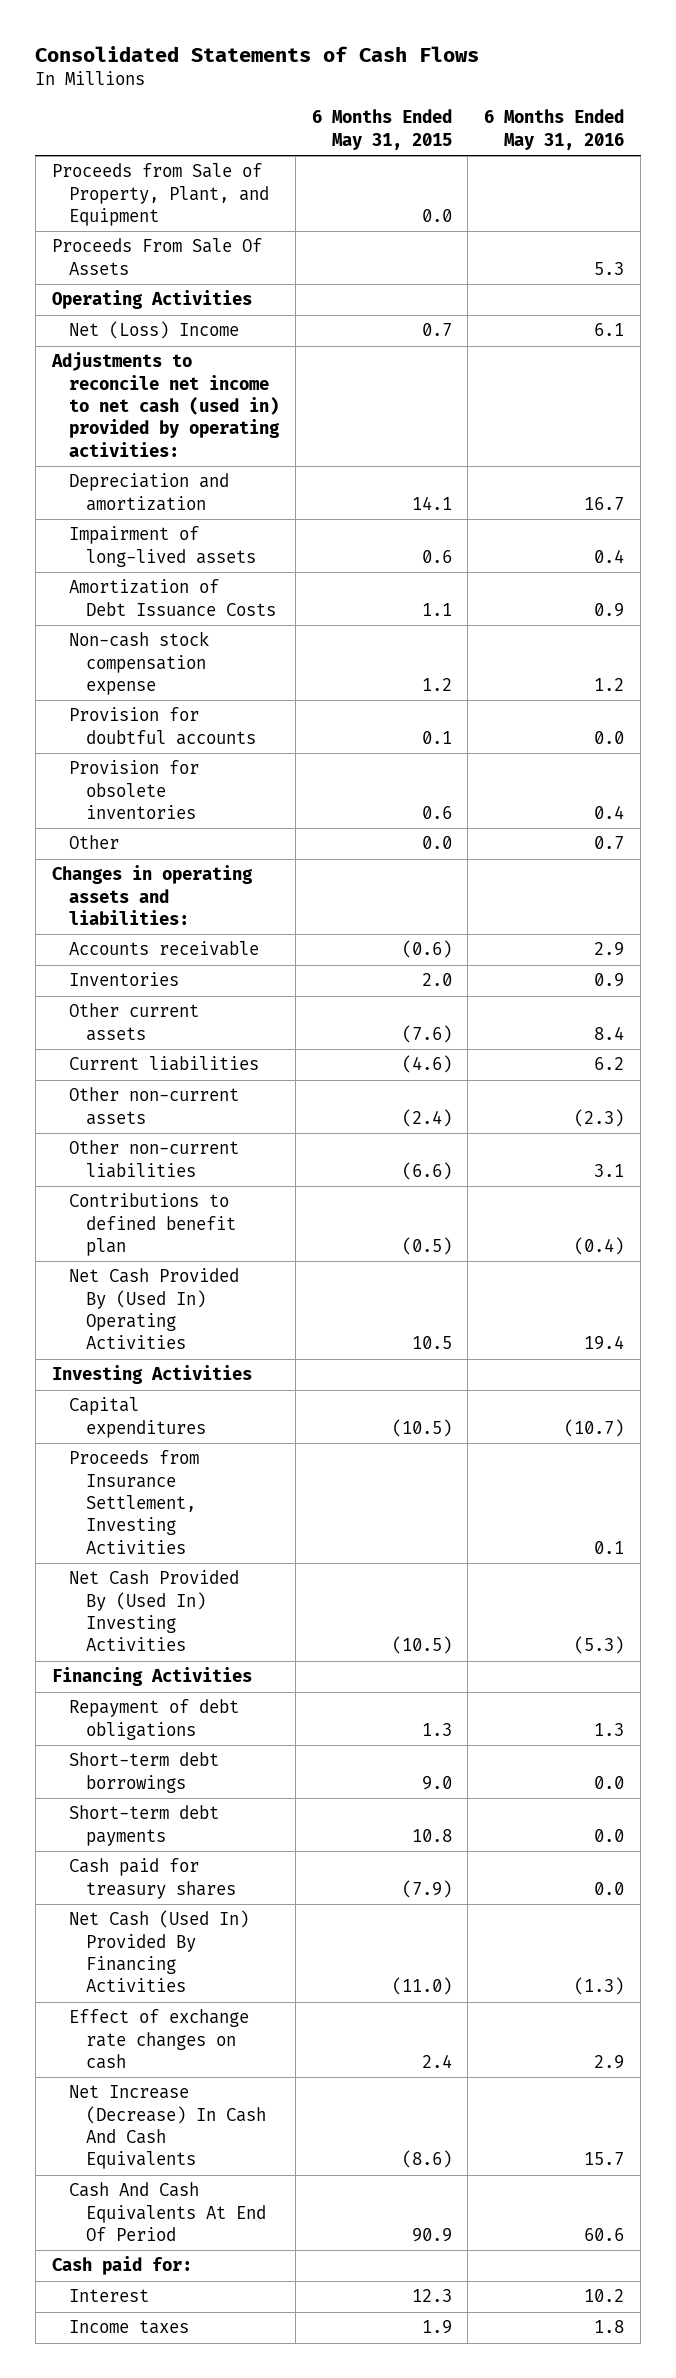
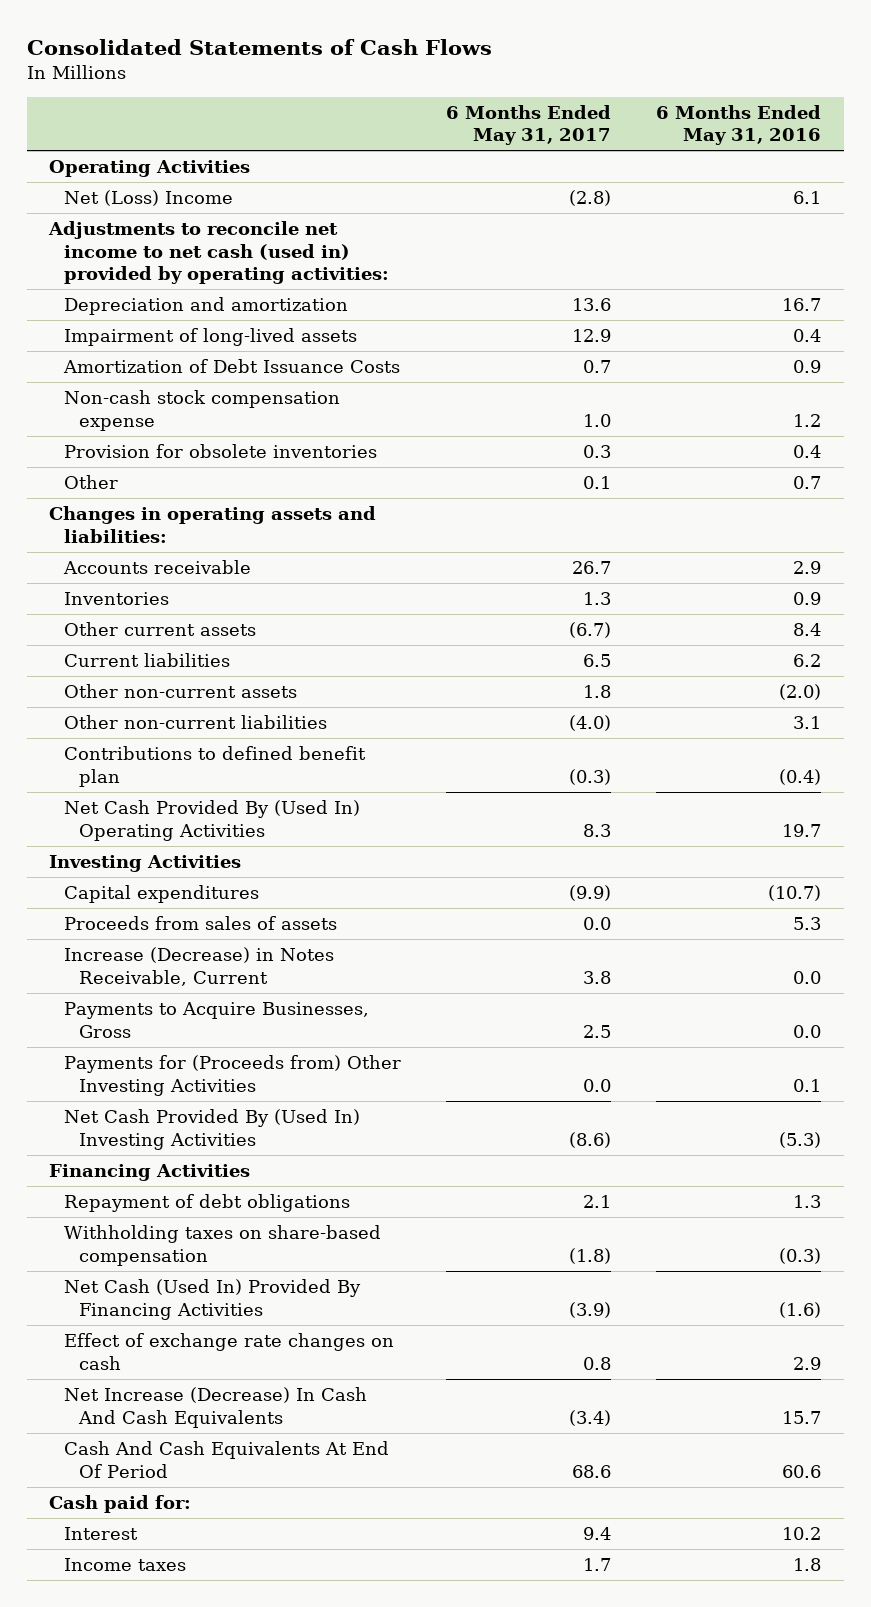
- | 6 Months Ended May 31, 2015 | 6 Months Ended May 31, 2016
+ | 6 Months Ended May 31, 2017 | 6 Months Ended May 31, 2016
- Proceeds from Sale of Property, Plant, and Equipment | 0.0 |
- Proceeds From Sale Of Assets | | 5.3
- Provision for doubtful accounts | 0.1 | 0.0
- Other non-current assets | (2.4) | (2.3)
+ Other non-current assets | 1.8 | (2.0)
- Net Cash Provided By (Used In) Operating Activities | 10.5 | 19.4
+ Net Cash Provided By (Used In) Operating Activities | 8.3 | 19.7
- Proceeds from Insurance Settlement, Investing Activities | | 0.1
+ Proceeds from sales of assets | 0.0 | 5.3
+ Increase (Decrease) in Notes Receivable, Current | 3.8 | 0.0
+ Payments to Acquire Businesses, Gross | 2.5 | 0.0
+ Payments for (Proceeds from) Other Investing Activities | 0.0 | 0.1
- Short-term debt borrowings | 9.0 | 0.0
- Short-term debt payments | 10.8 | 0.0
- Cash paid for treasury shares | (7.9) | 0.0
- Net Cash (Used In) Provided By Financing Activities | (11.0) | (1.3)
+ Withholding taxes on share-based compensation | (1.8) | (0.3)
+ Net Cash (Used In) Provided By Financing Activities | (3.9) | (1.6)

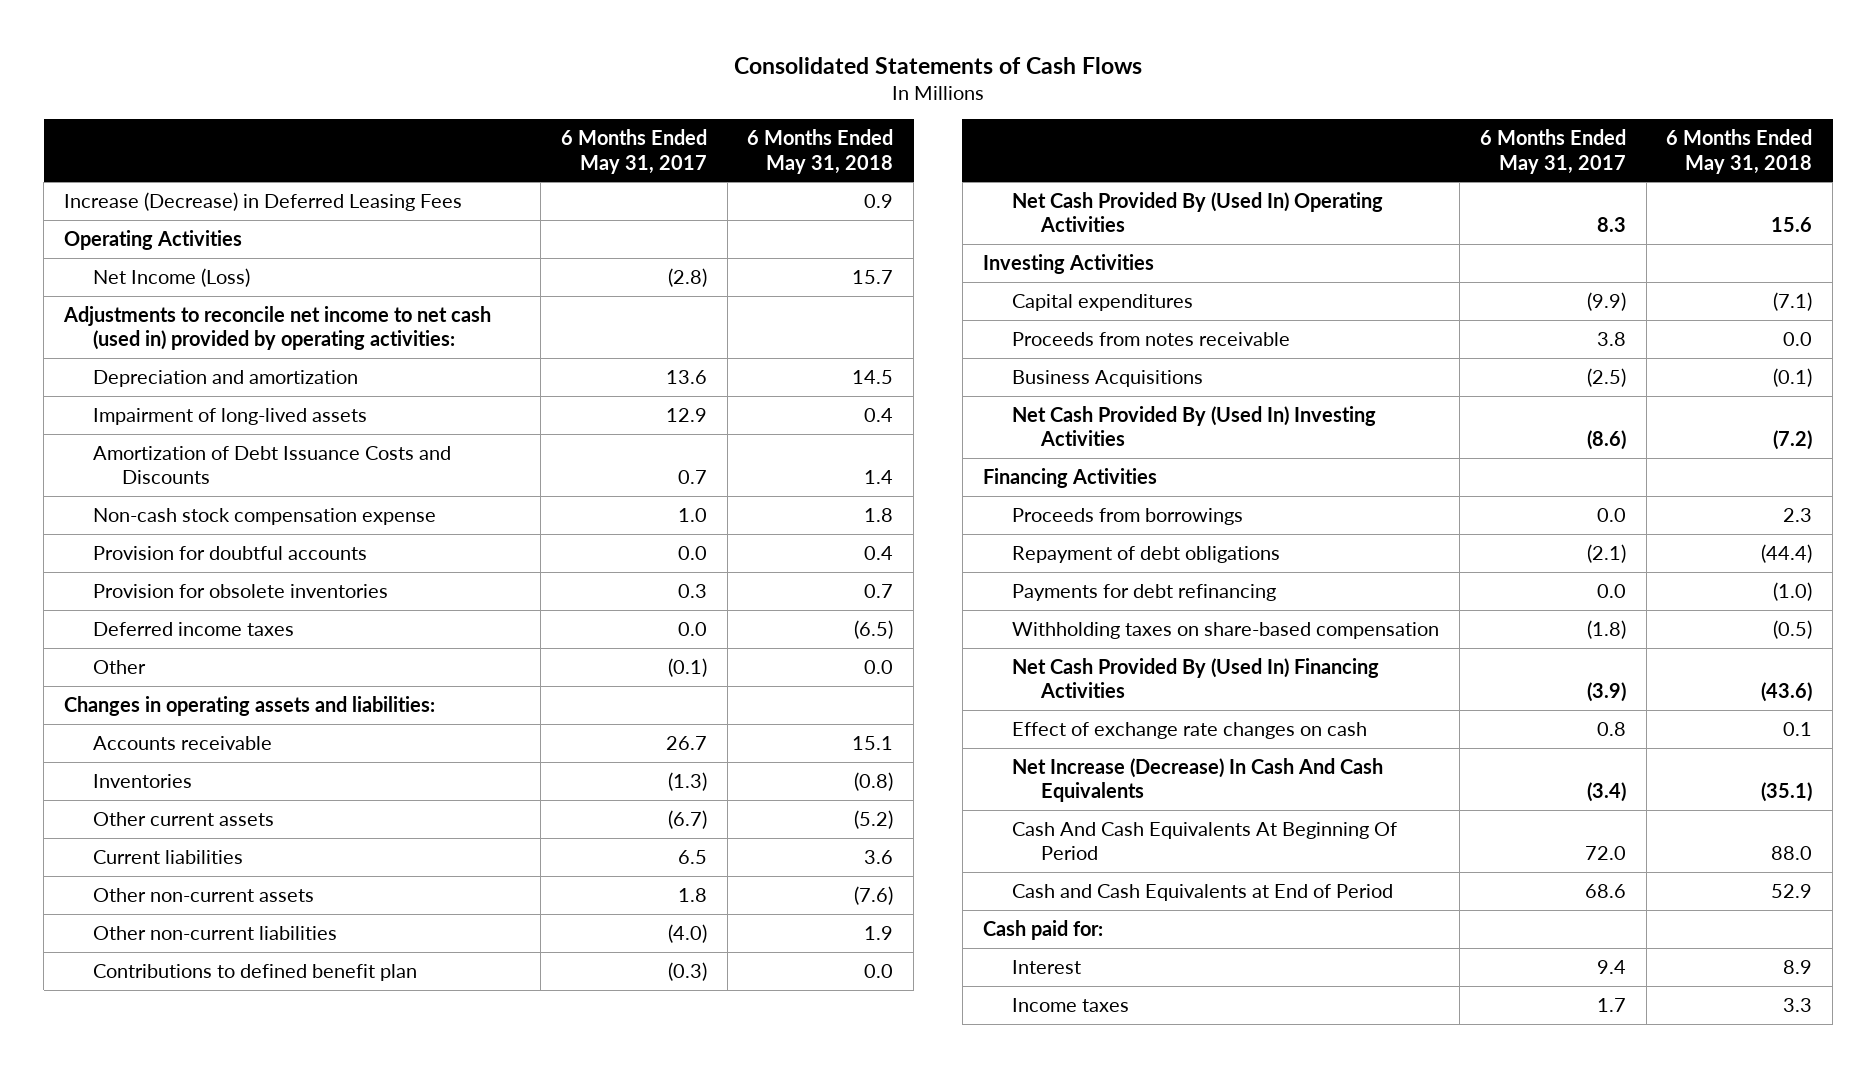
- | 6 Months Ended May 31, 2017 | 6 Months Ended May 31, 2016
+ | 6 Months Ended May 31, 2017 | 6 Months Ended May 31, 2018
+ Increase (Decrease) in Deferred Leasing Fees | | 0.9
- Net (Loss) Income | (2.8) | 6.1
+ Net Income (Loss) | (2.8) | 15.7
- Amortization of Debt Issuance Costs | 0.7 | 0.9
+ Amortization of Debt Issuance Costs and Discounts | 0.7 | 1.4
+ Provision for doubtful accounts | 0.0 | 0.4
- Other | 0.1 | 0.7
+ Deferred income taxes | 0.0 | (6.5)
+ Other | (0.1) | 0.0
- Inventories | 1.3 | 0.9
+ Inventories | (1.3) | (0.8)
- Proceeds from sales of assets | 0.0 | 5.3
- Increase (Decrease) in Notes Receivable, Current | 3.8 | 0.0
- Payments to Acquire Businesses, Gross | 2.5 | 0.0
- Payments for (Proceeds from) Other Investing Activities | 0.0 | 0.1
+ Proceeds from notes receivable | 3.8 | 0.0
+ Business Acquisitions | (2.5) | (0.1)
- Repayment of debt obligations | 2.1 | 1.3
+ Proceeds from borrowings | 0.0 | 2.3
+ Repayment of debt obligations | (2.1) | (44.4)
+ Payments for debt refinancing | 0.0 | (1.0)
- Net Cash (Used In) Provided By Financing Activities | (3.9) | (1.6)
+ Net Cash Provided By (Used In) Financing Activities | (3.9) | (43.6)
- Cash And Cash Equivalents At End Of Period | 68.6 | 60.6
+ Cash And Cash Equivalents At Beginning Of Period | 72.0 | 88.0
+ Cash and Cash Equivalents at End of Period | 68.6 | 52.9

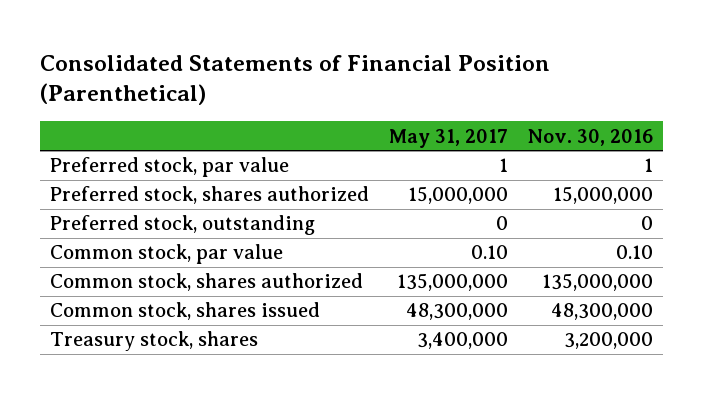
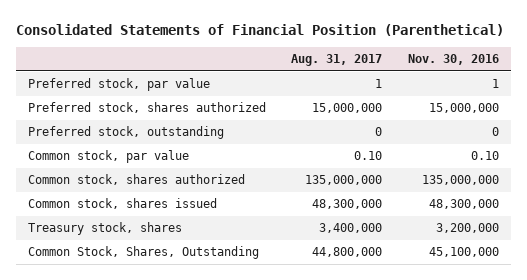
- | May 31, 2017 | Nov. 30, 2016
+ | Aug. 31, 2017 | Nov. 30, 2016
+ Common Stock, Shares, Outstanding | 44,800,000 | 45,100,000

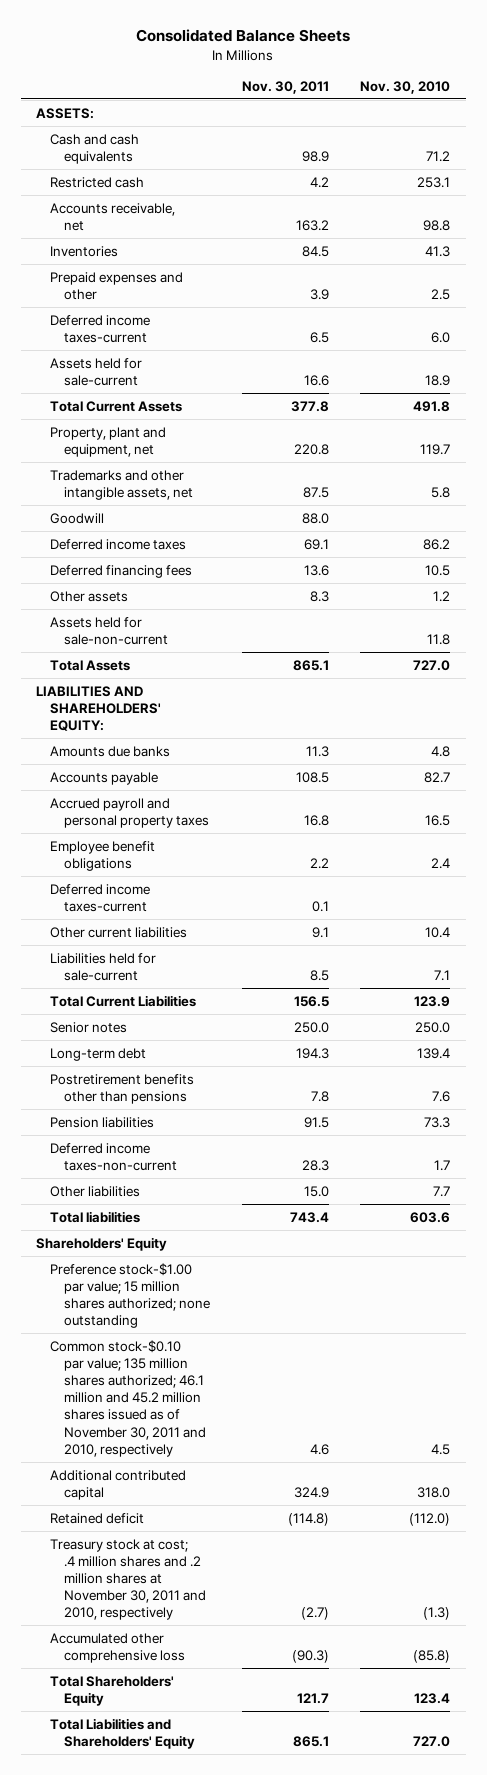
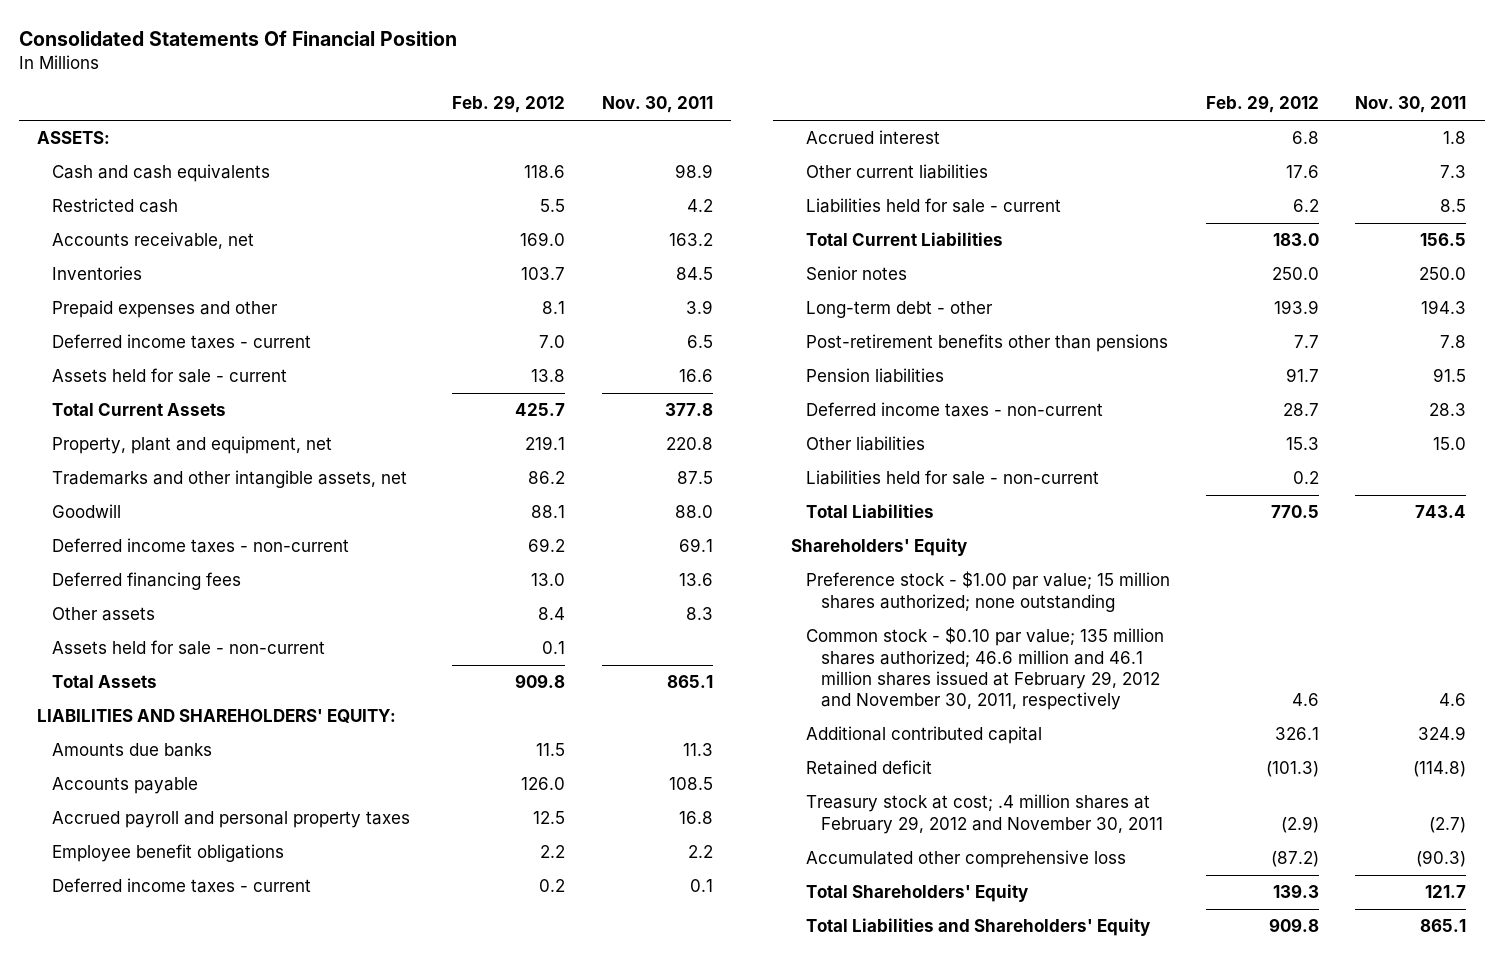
- Consolidated Balance Sheets
+ Consolidated Statements Of Financial Position
- | Nov. 30, 2011 | Nov. 30, 2010
+ | Feb. 29, 2012 | Nov. 30, 2011
- Deferred income taxes-current | 6.5 | 6.0
- Assets held for sale-current | 16.6 | 18.9
+ Deferred income taxes - current | 7.0 | 6.5
+ Assets held for sale - current | 13.8 | 16.6
- Deferred income taxes | 69.1 | 86.2
+ Deferred income taxes - non-current | 69.2 | 69.1
- Assets held for sale-non-current | | 11.8
+ Assets held for sale - non-current | 0.1 |
- Deferred income taxes-current | 0.1 |
- Other current liabilities | 9.1 | 10.4
- Liabilities held for sale-current | 8.5 | 7.1
+ Deferred income taxes - current | 0.2 | 0.1
+ Accrued interest | 6.8 | 1.8
+ Other current liabilities | 17.6 | 7.3
+ Liabilities held for sale - current | 6.2 | 8.5
- Long-term debt | 194.3 | 139.4
- Postretirement benefits other than pensions | 7.8 | 7.6
+ Long-term debt - other | 193.9 | 194.3
+ Post-retirement benefits other than pensions | 7.7 | 7.8
- Deferred income taxes-non-current | 28.3 | 1.7
+ Deferred income taxes - non-current | 28.7 | 28.3
- Total liabilities | 743.4 | 603.6
+ Liabilities held for sale - non-current | 0.2 |
+ Total Liabilities | 770.5 | 743.4
- Preference stock-$1.00 par value; 15 million shares authorized; none outstanding
- Common stock-$0.10 par value; 135 million shares authorized; 46.1 million and 45.2 million shares issued as of November 30, 2011 and 2010, respectively | 4.6 | 4.5
+ Preference stock - $1.00 par value; 15 million shares authorized; none outstanding
+ Common stock - $0.10 par value; 135 million shares authorized; 46.6 million and 46.1 million shares issued at February 29, 2012 and November 30, 2011, respectively | 4.6 | 4.6
- Treasury stock at cost; .4 million shares and .2 million shares at November 30, 2011 and 2010, respectively | (2.7) | (1.3)
+ Treasury stock at cost; .4 million shares at February 29, 2012 and November 30, 2011 | (2.9) | (2.7)

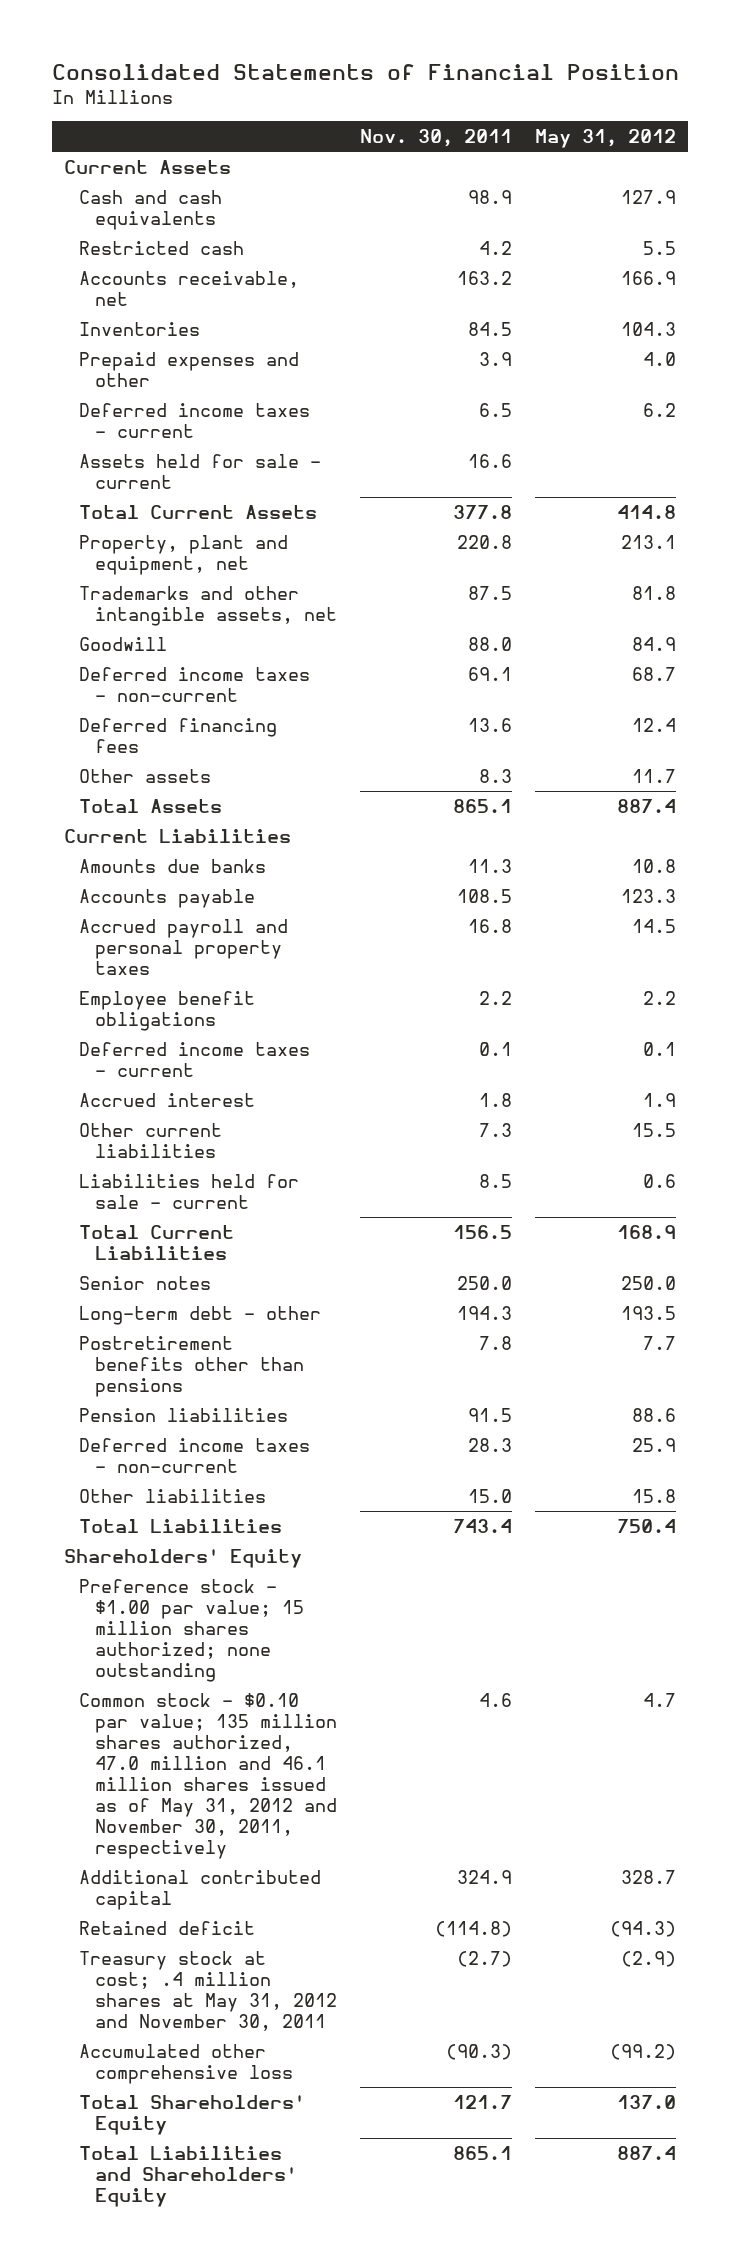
- Consolidated Statements Of Financial Position
+ Consolidated Statements of Financial Position
- | Feb. 29, 2012 | Nov. 30, 2011
+ | Nov. 30, 2011 | May 31, 2012
- ASSETS:
+ Current Assets
- Assets held for sale - non-current | 0.1 |
- LIABILITIES AND SHAREHOLDERS' EQUITY:
+ Current Liabilities
- Post-retirement benefits other than pensions | 7.7 | 7.8
+ Postretirement benefits other than pensions | 7.8 | 7.7
- Liabilities held for sale - non-current | 0.2 |
- Common stock - $0.10 par value; 135 million shares authorized; 46.6 million and 46.1 million shares issued at February 29, 2012 and November 30, 2011, respectively | 4.6 | 4.6
+ Common stock - $0.10 par value; 135 million shares authorized, 47.0 million and 46.1 million shares issued as of May 31, 2012 and November 30, 2011, respectively | 4.6 | 4.7
- Treasury stock at cost; .4 million shares at February 29, 2012 and November 30, 2011 | (2.9) | (2.7)
+ Treasury stock at cost; .4 million shares at May 31, 2012 and November 30, 2011 | (2.7) | (2.9)

